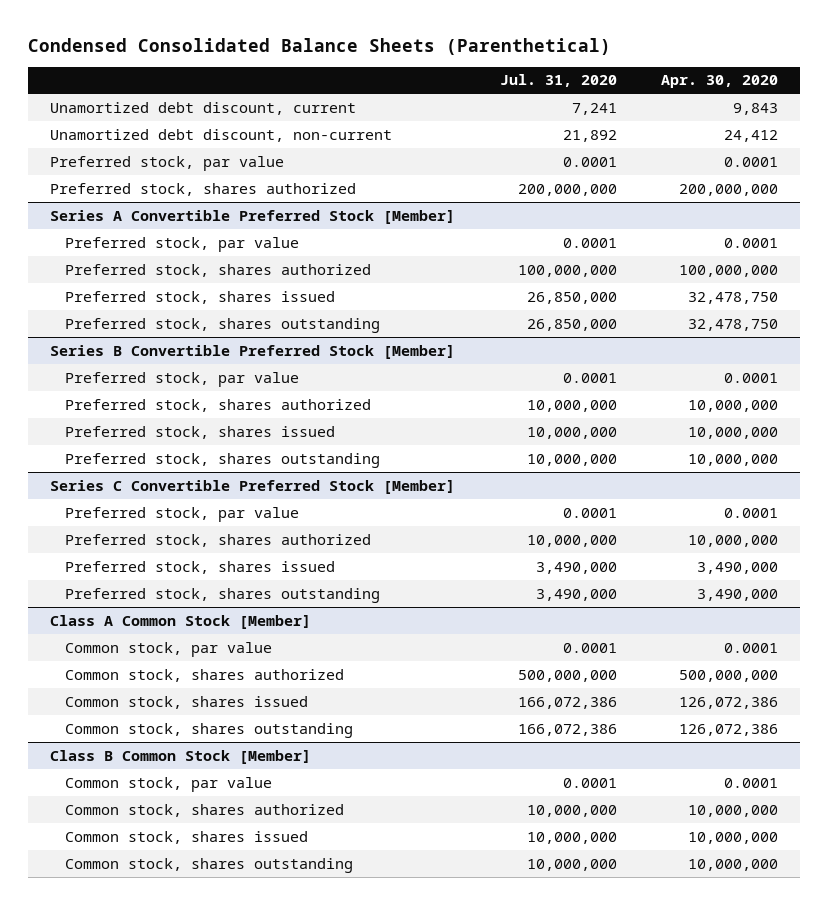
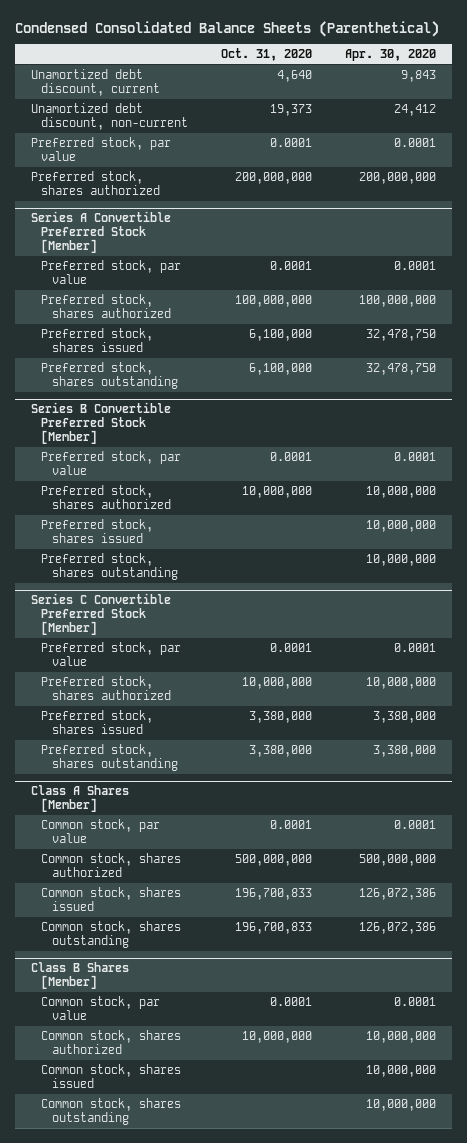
- | Jul. 31, 2020 | Apr. 30, 2020
+ | Oct. 31, 2020 | Apr. 30, 2020
@ Series C Convertible Preferred Stock [Member]
- Preferred stock, shares issued | 3,490,000 | 3,490,000
- Preferred stock, shares outstanding | 3,490,000 | 3,490,000
- Class A Common Stock [Member]
@ Series C Convertible Preferred Stock [Member]
+ Preferred stock, shares issued | 3,380,000 | 3,380,000
+ Preferred stock, shares outstanding | 3,380,000 | 3,380,000
+ Class A Shares [Member]
- Class B Common Stock [Member]
+ Class B Shares [Member]

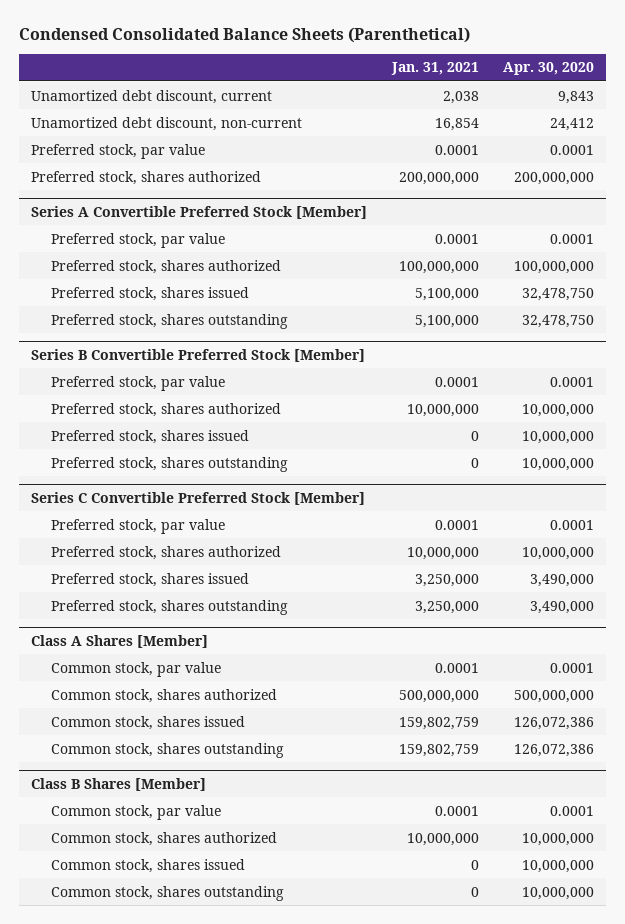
- | Oct. 31, 2020 | Apr. 30, 2020
+ | Jan. 31, 2021 | Apr. 30, 2020
@ Series C Convertible Preferred Stock [Member]
- Preferred stock, shares issued | 3,380,000 | 3,380,000
- Preferred stock, shares outstanding | 3,380,000 | 3,380,000
+ Preferred stock, shares issued | 3,250,000 | 3,490,000
+ Preferred stock, shares outstanding | 3,250,000 | 3,490,000

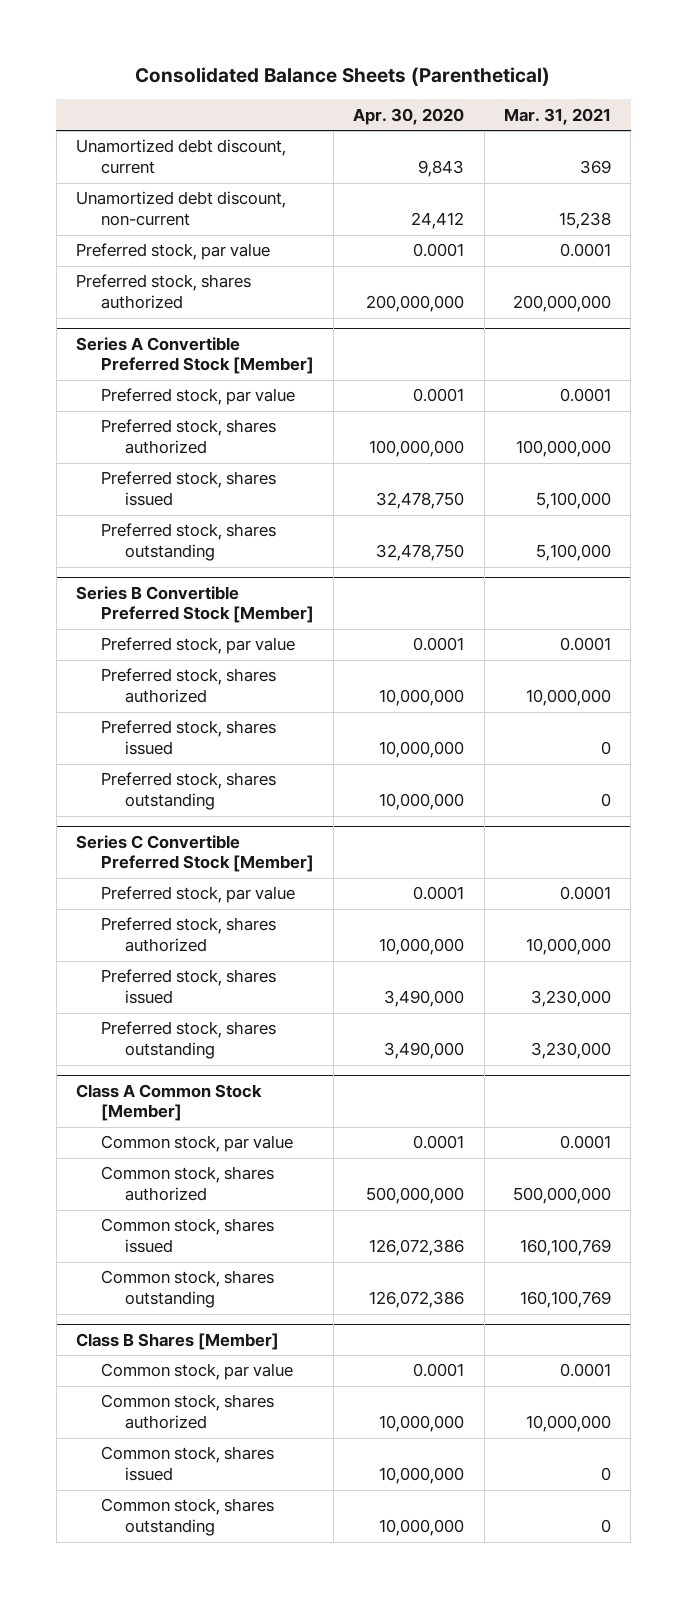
- Condensed Consolidated Balance Sheets (Parenthetical)
+ Consolidated Balance Sheets (Parenthetical)
- | Jan. 31, 2021 | Apr. 30, 2020
+ | Apr. 30, 2020 | Mar. 31, 2021
- Class A Shares [Member]
+ Class A Common Stock [Member]

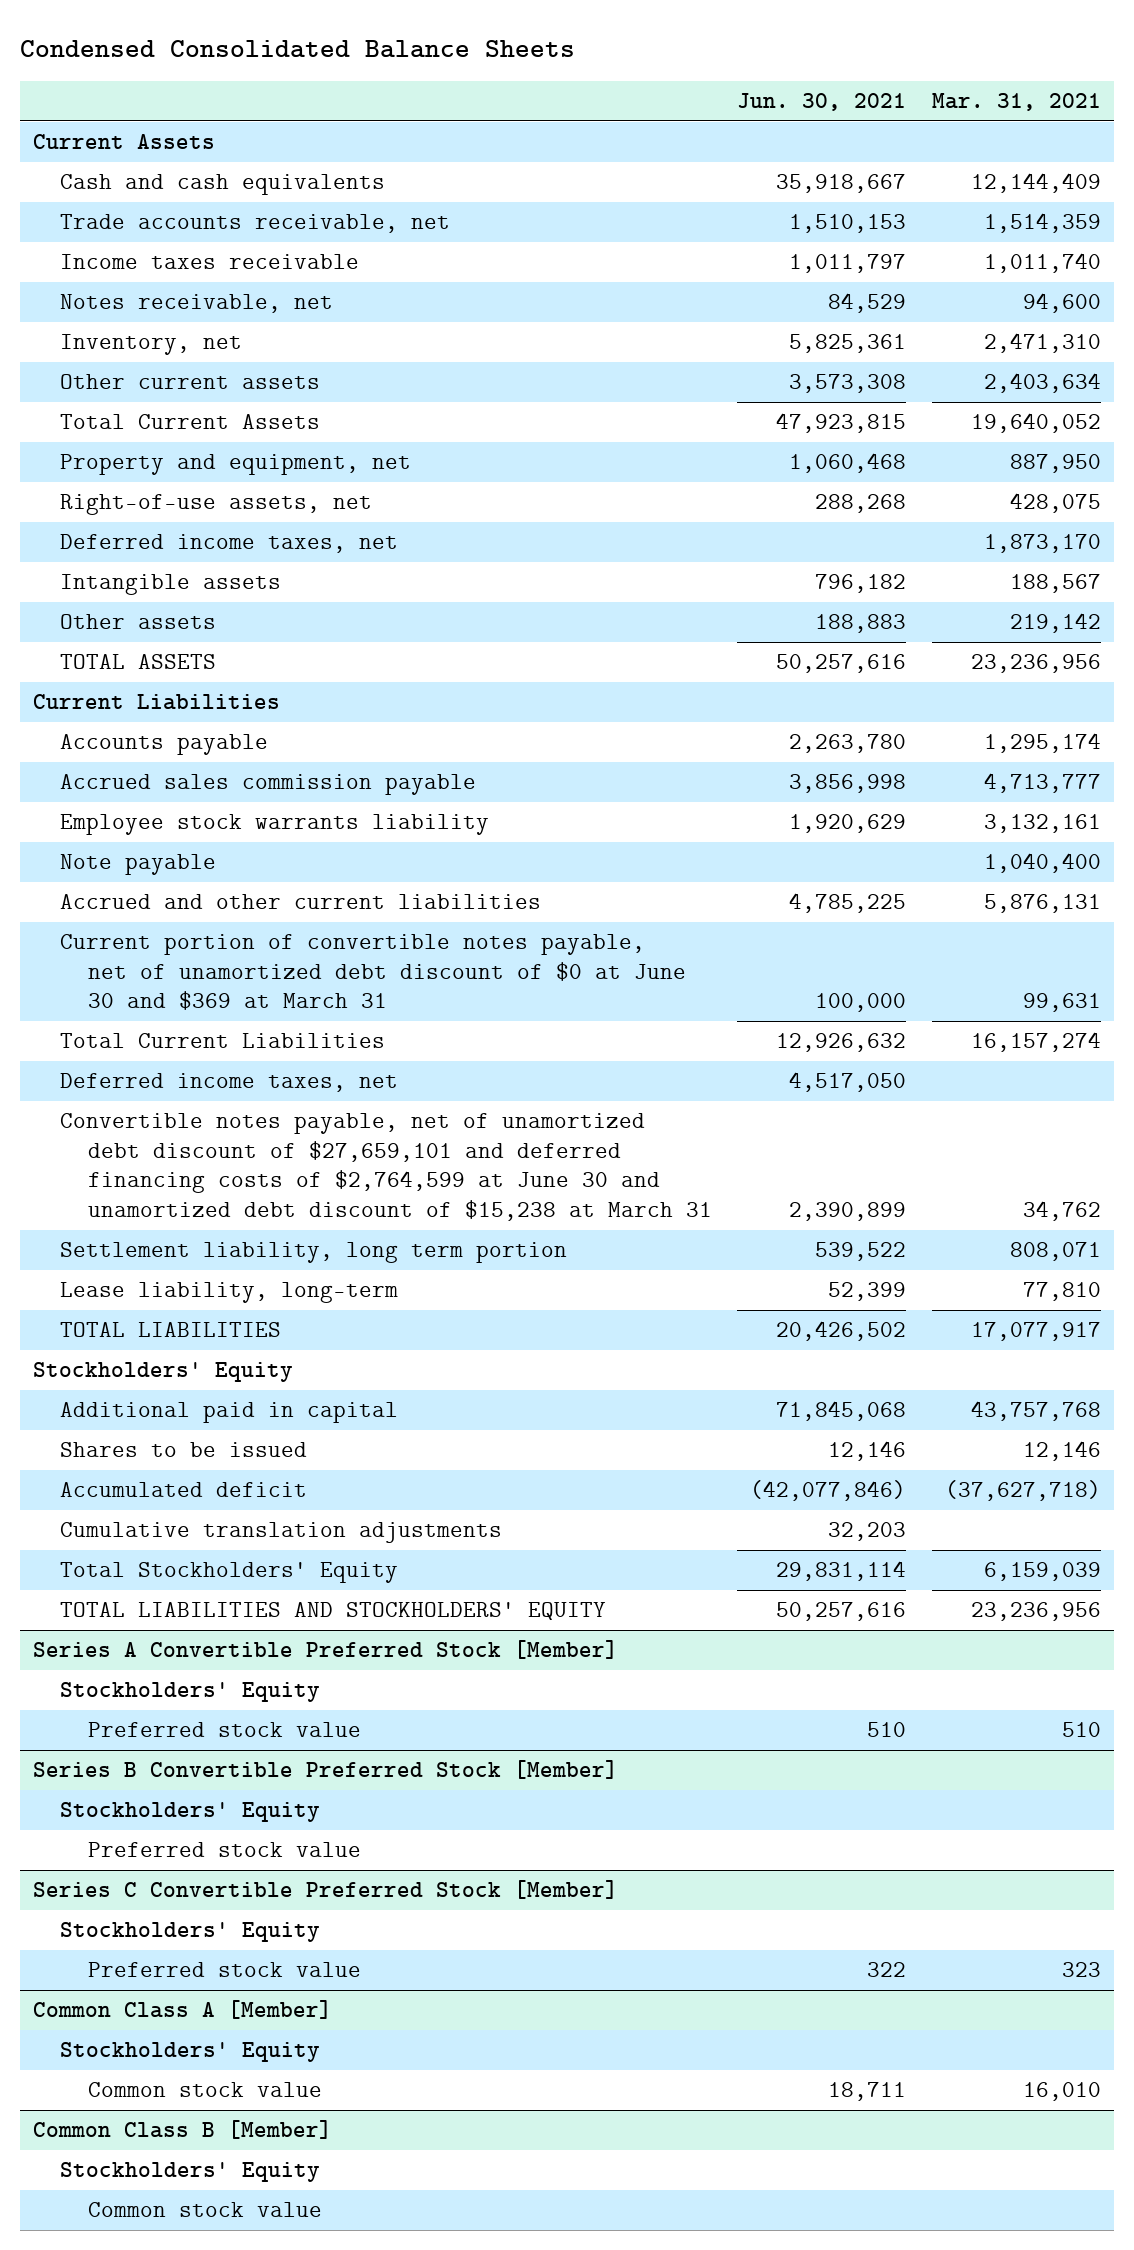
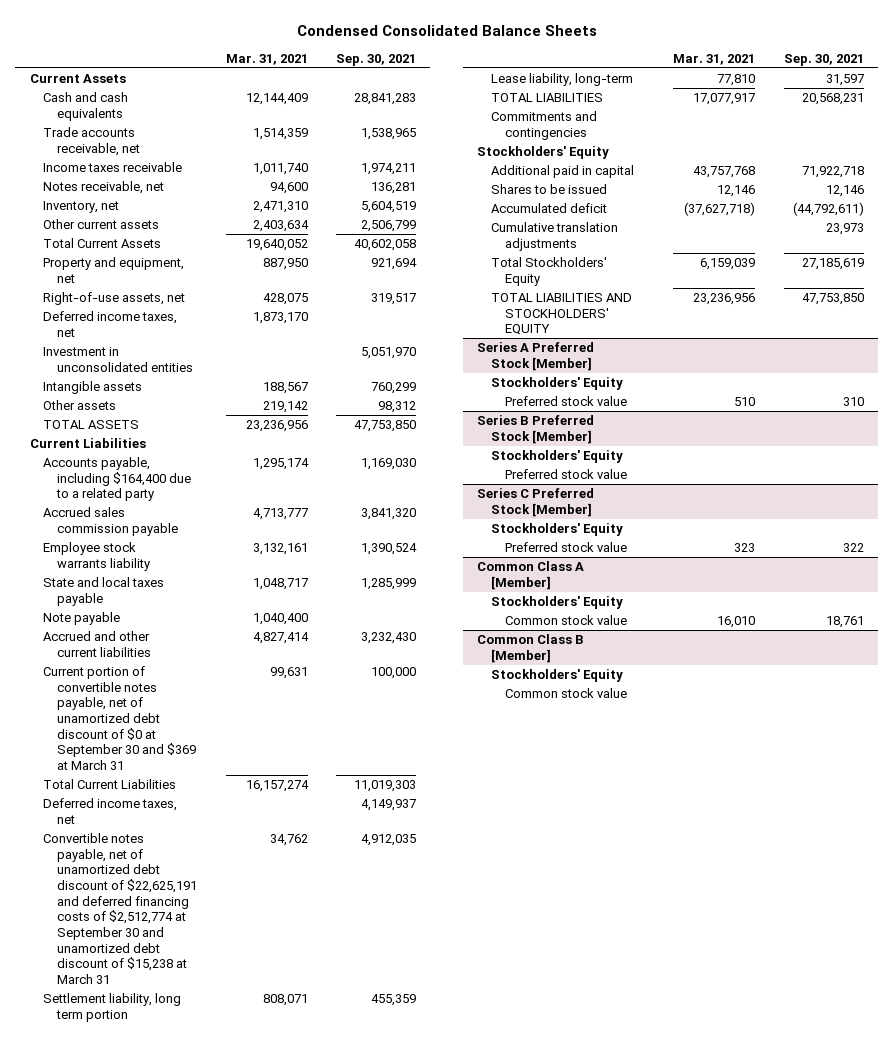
- | Jun. 30, 2021 | Mar. 31, 2021
+ | Mar. 31, 2021 | Sep. 30, 2021
+ Investment in unconsolidated entities | | 5,051,970
- Accounts payable | 2,263,780 | 1,295,174
+ Accounts payable, including $164,400 due to a related party | 1,295,174 | 1,169,030
+ State and local taxes payable | 1,048,717 | 1,285,999
- Accrued and other current liabilities | 4,785,225 | 5,876,131
- Current portion of convertible notes payable, net of unamortized debt discount of $0 at June 30 and $369 at March 31 | 100,000 | 99,631
+ Accrued and other current liabilities | 4,827,414 | 3,232,430
+ Current portion of convertible notes payable, net of unamortized debt discount of $0 at September 30 and $369 at March 31 | 99,631 | 100,000
- Convertible notes payable, net of unamortized debt discount of $27,659,101 and deferred financing costs of $2,764,599 at June 30 and unamortized debt discount of $15,238 at March 31 | 2,390,899 | 34,762
+ Convertible notes payable, net of unamortized debt discount of $22,625,191 and deferred financing costs of $2,512,774 at September 30 and unamortized debt discount of $15,238 at March 31 | 34,762 | 4,912,035
+ Commitments and contingencies
- Series A Convertible Preferred Stock [Member]
+ Series A Preferred Stock [Member]
- Series B Convertible Preferred Stock [Member]
+ Series B Preferred Stock [Member]
- Series C Convertible Preferred Stock [Member]
+ Series C Preferred Stock [Member]

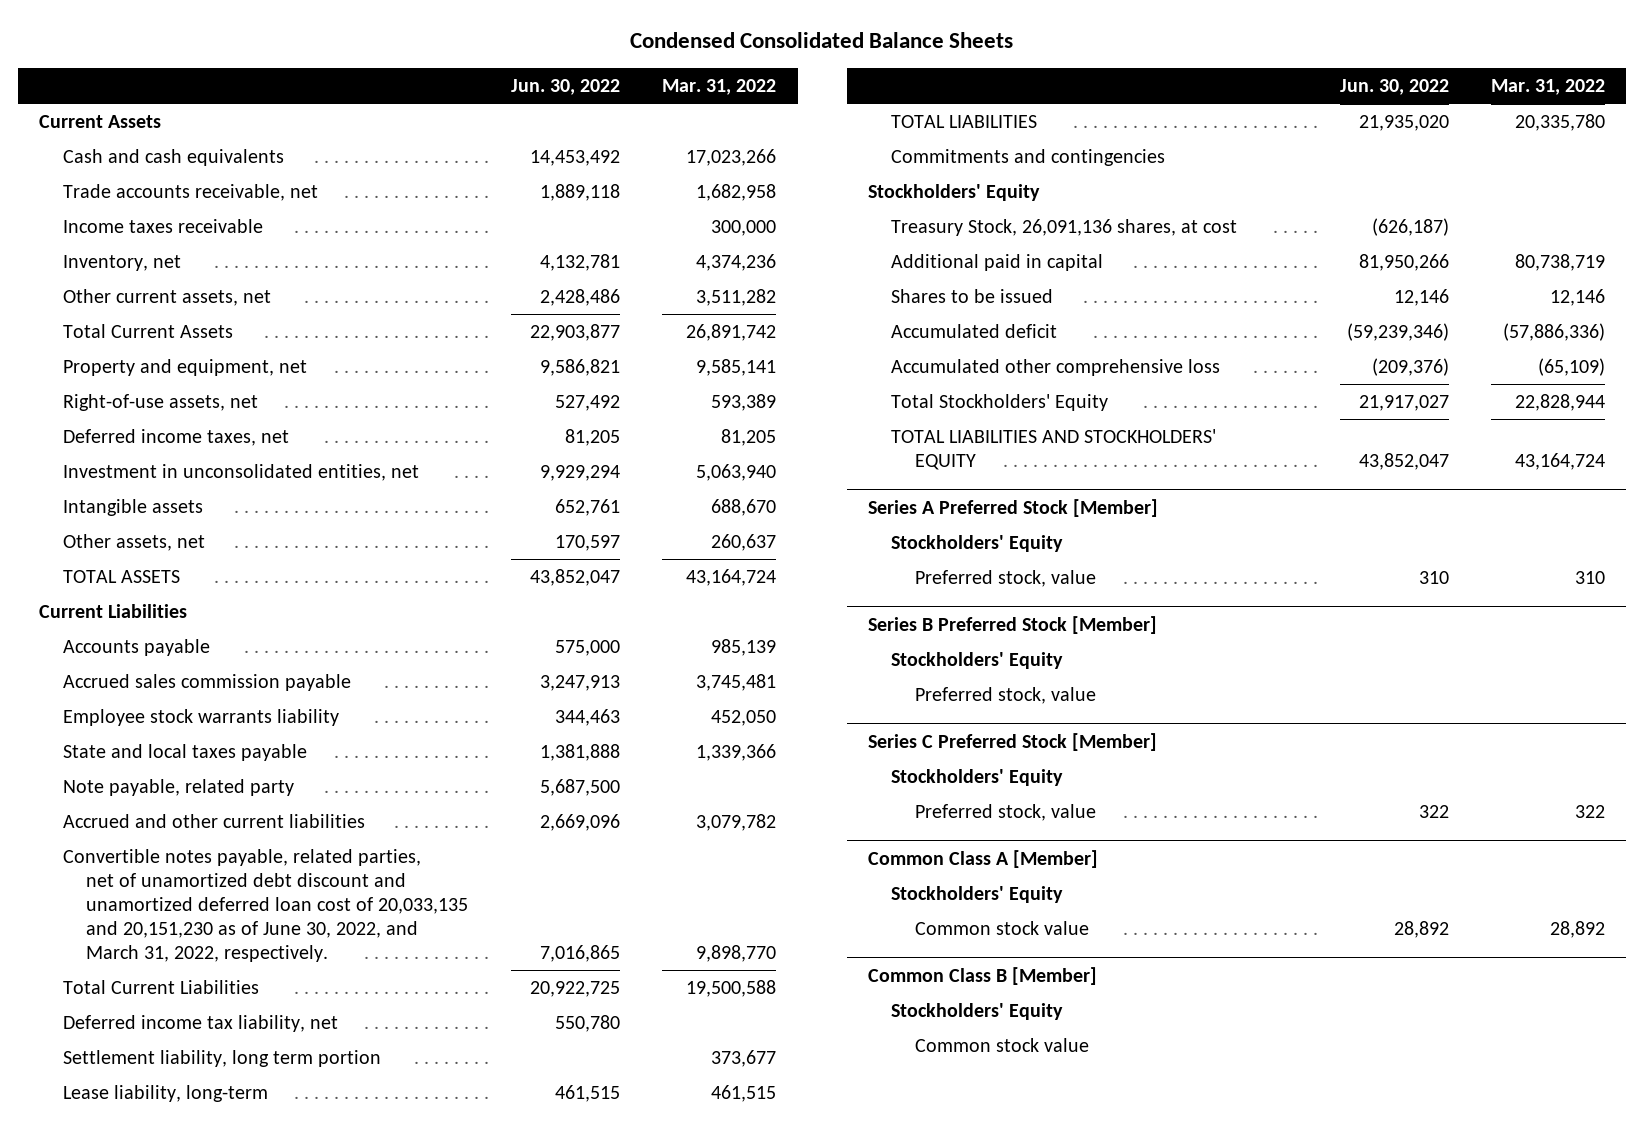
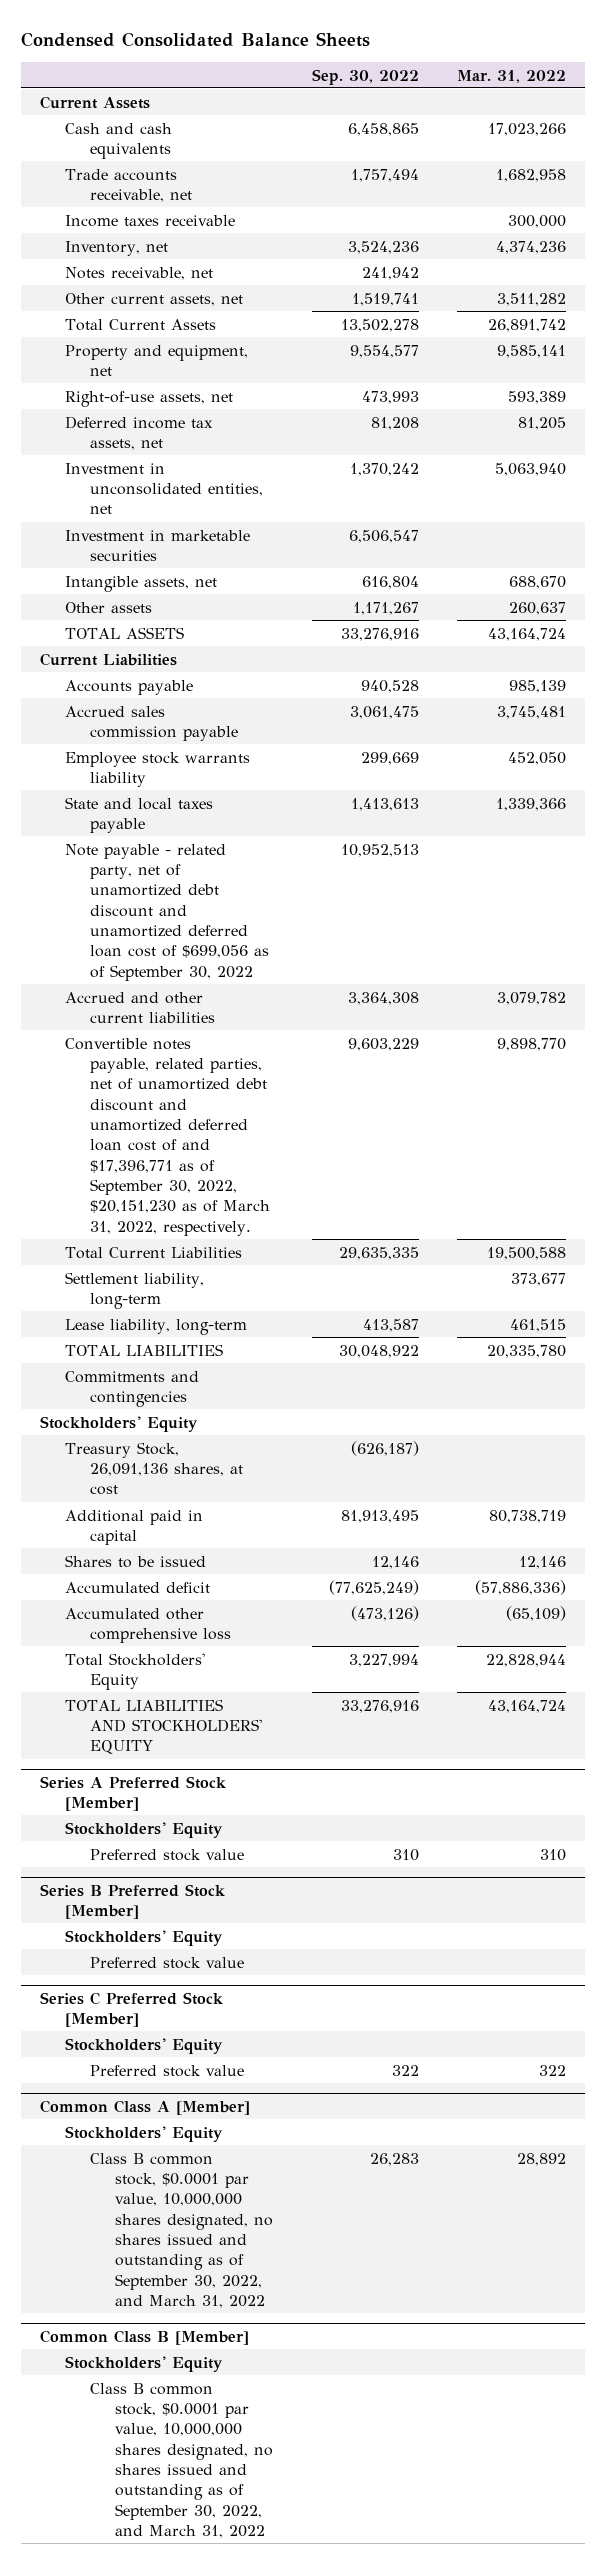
- | Jun. 30, 2022 | Mar. 31, 2022
+ | Sep. 30, 2022 | Mar. 31, 2022
+ Notes receivable, net | 241,942 |
- Deferred income taxes, net | 81,205 | 81,205
+ Deferred income tax assets, net | 81,208 | 81,205
- Intangible assets | 652,761 | 688,670
- Other assets, net | 170,597 | 260,637
+ Investment in marketable securities | 6,506,547 |
+ Intangible assets, net | 616,804 | 688,670
+ Other assets | 1,171,267 | 260,637
- Note payable, related party | 5,687,500 |
+ Note payable - related party, net of unamortized debt discount and unamortized deferred loan cost of $699,056 as of September 30, 2022 | 10,952,513 |
- Convertible notes payable, related parties, net of unamortized debt discount and unamortized deferred loan cost of 20,033,135 and 20,151,230 as of June 30, 2022, and March 31, 2022, respectively. | 7,016,865 | 9,898,770
+ Convertible notes payable, related parties, net of unamortized debt discount and unamortized deferred loan cost of and $17,396,771 as of September 30, 2022, $20,151,230 as of March 31, 2022, respectively. | 9,603,229 | 9,898,770
- Deferred income tax liability, net | 550,780 |
- Settlement liability, long term portion | | 373,677
+ Settlement liability, long-term | | 373,677
@ Series A Preferred Stock [Member]
- Preferred stock, value | 310 | 310
+ Preferred stock value | 310 | 310
@ Series B Preferred Stock [Member]
- Preferred stock, value
+ Preferred stock value
@ Series C Preferred Stock [Member]
- Preferred stock, value | 322 | 322
+ Preferred stock value | 322 | 322
@ Common Class A [Member]
- Common stock value | 28,892 | 28,892
+ Class B common stock, $0.0001 par value, 10,000,000 shares designated, no shares issued and outstanding as of September 30, 2022, and March 31, 2022 | 26,283 | 28,892
@ Common Class B [Member]
- Common stock value
+ Class B common stock, $0.0001 par value, 10,000,000 shares designated, no shares issued and outstanding as of September 30, 2022, and March 31, 2022

